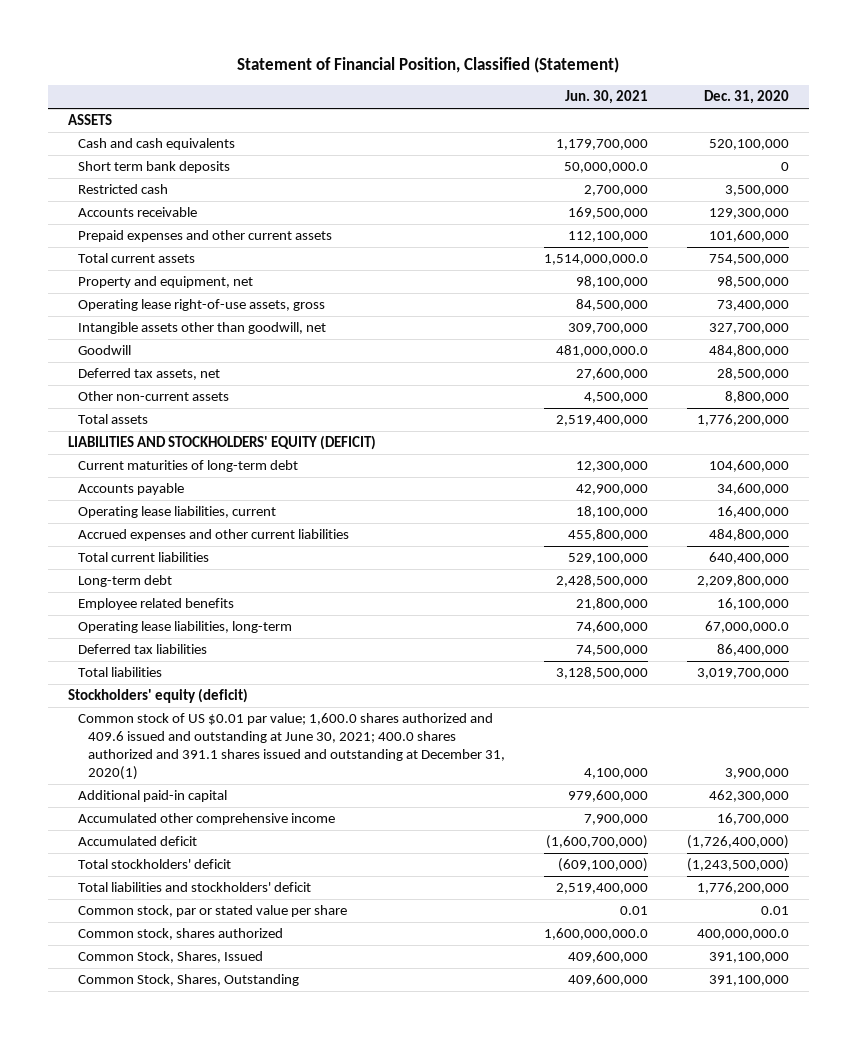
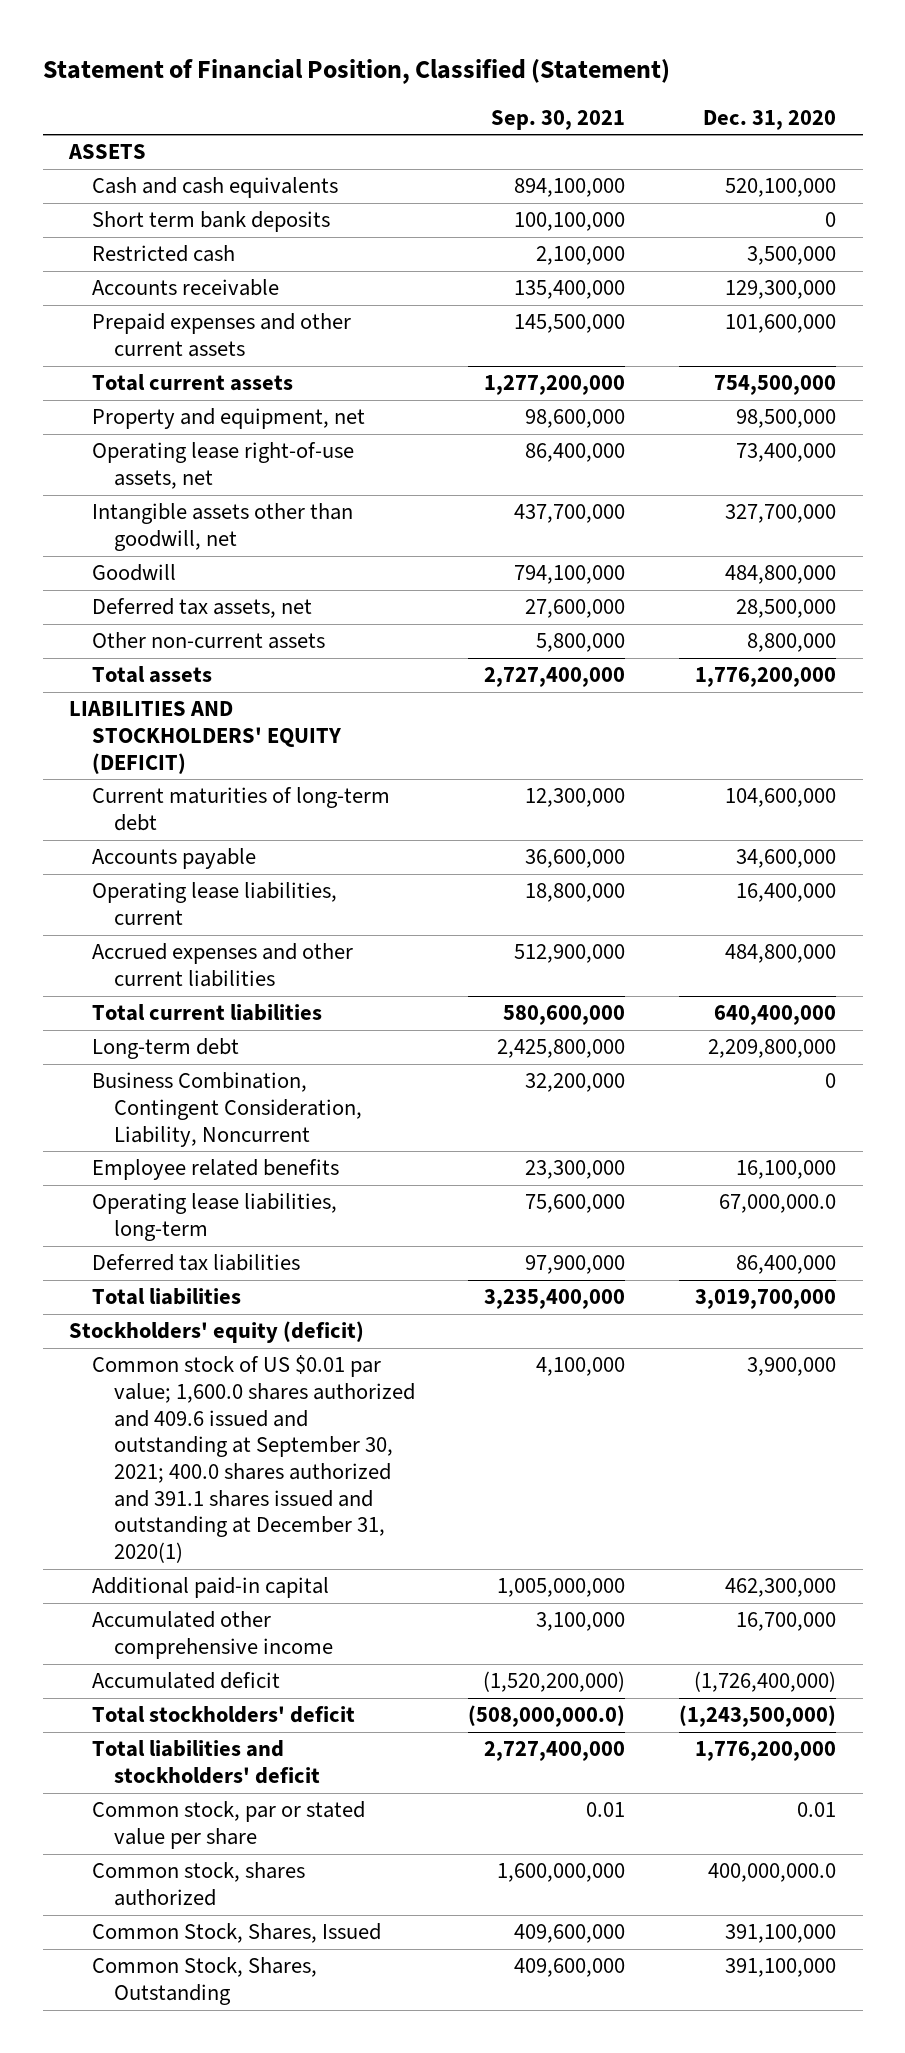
- | Jun. 30, 2021 | Dec. 31, 2020
+ | Sep. 30, 2021 | Dec. 31, 2020
- Operating lease right-of-use assets, gross | 84,500,000 | 73,400,000
+ Operating lease right-of-use assets, net | 86,400,000 | 73,400,000
+ Business Combination, Contingent Consideration, Liability, Noncurrent | 32,200,000 | 0
- Common stock of US $0.01 par value; 1,600.0 shares authorized and 409.6 issued and outstanding at June 30, 2021; 400.0 shares authorized and 391.1 shares issued and outstanding at December 31, 2020(1) | 4,100,000 | 3,900,000
+ Common stock of US $0.01 par value; 1,600.0 shares authorized and 409.6 issued and outstanding at September 30, 2021; 400.0 shares authorized and 391.1 shares issued and outstanding at December 31, 2020(1) | 4,100,000 | 3,900,000

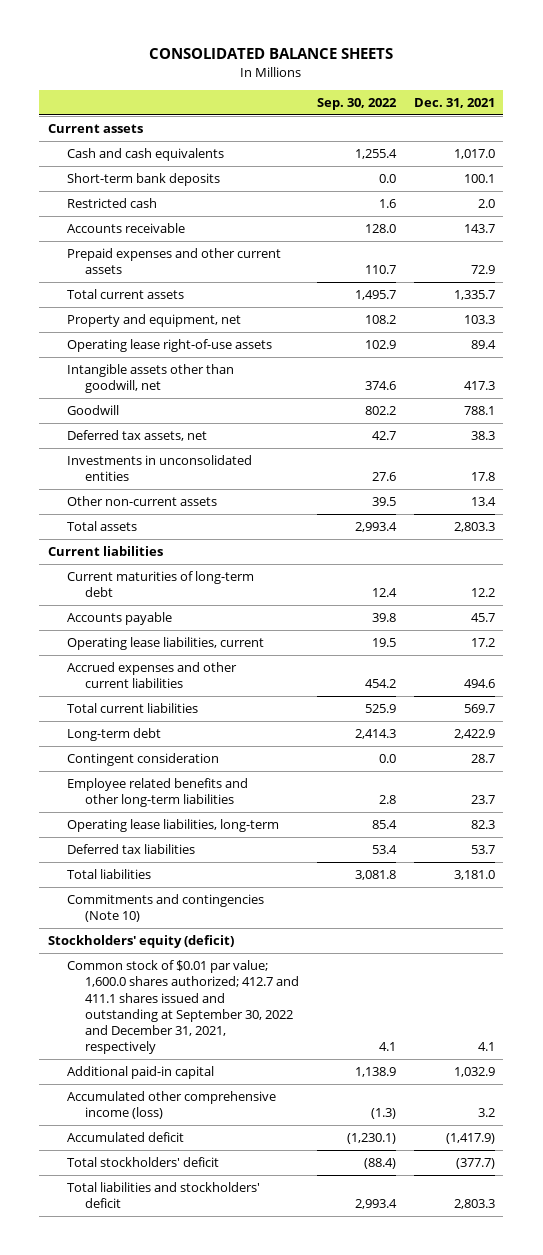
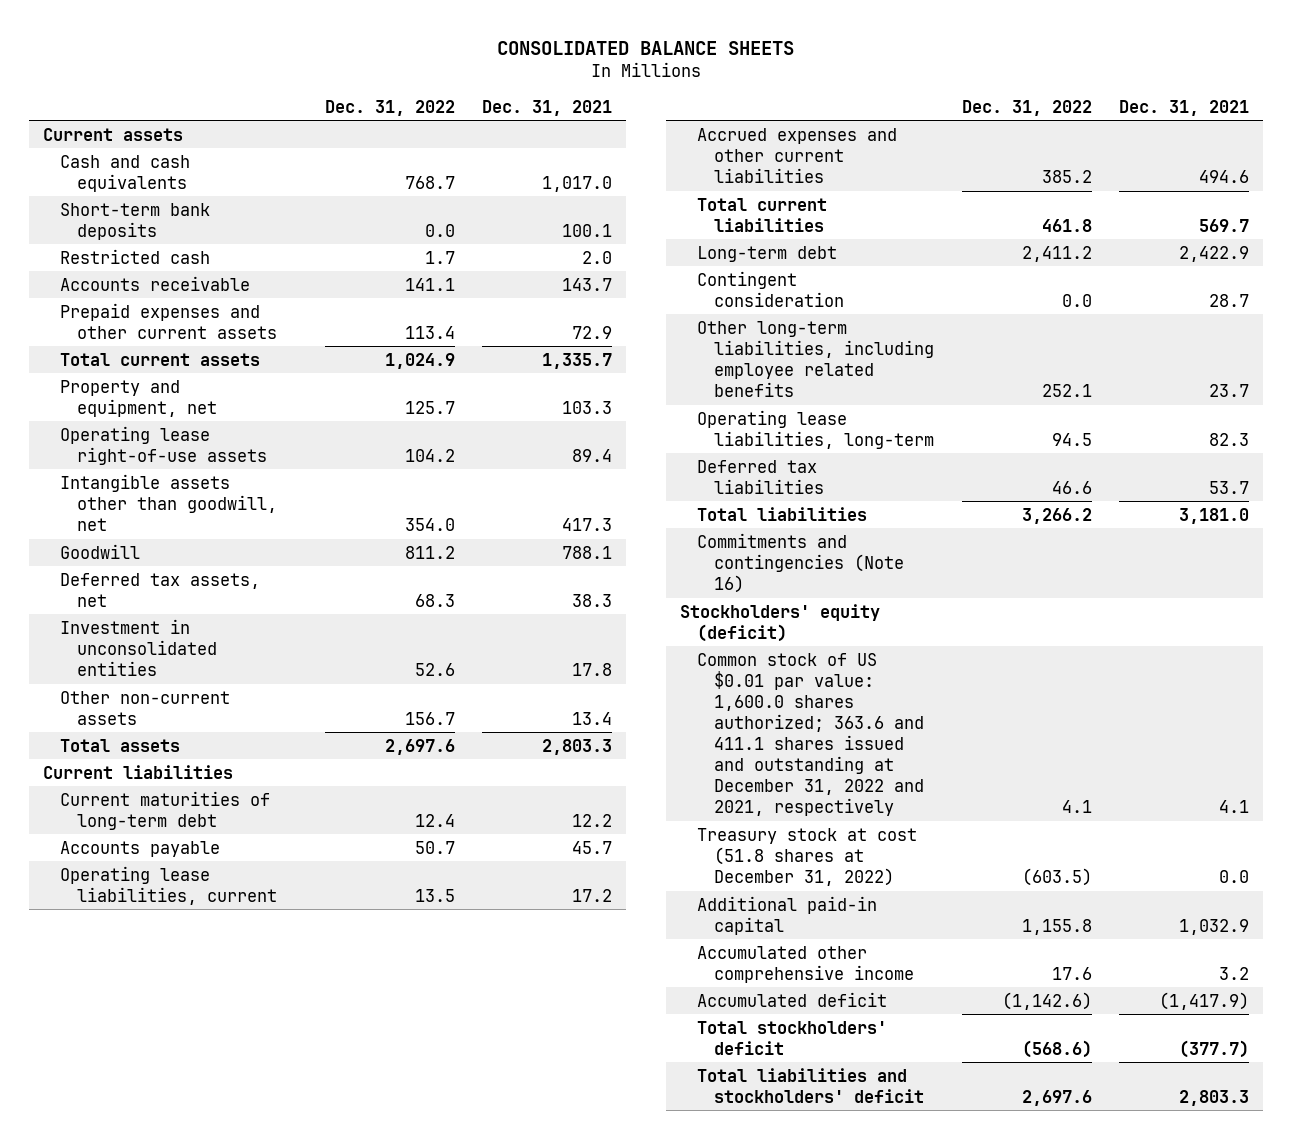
- | Sep. 30, 2022 | Dec. 31, 2021
+ | Dec. 31, 2022 | Dec. 31, 2021
- Investments in unconsolidated entities | 27.6 | 17.8
+ Investment in unconsolidated entities | 52.6 | 17.8
- Employee related benefits and other long-term liabilities | 2.8 | 23.7
+ Other long-term liabilities, including employee related benefits | 252.1 | 23.7
- Commitments and contingencies (Note 10)
+ Commitments and contingencies (Note 16)
- Common stock of $0.01 par value; 1,600.0 shares authorized; 412.7 and 411.1 shares issued and outstanding at September 30, 2022 and December 31, 2021, respectively | 4.1 | 4.1
+ Common stock of US $0.01 par value: 1,600.0 shares authorized; 363.6 and 411.1 shares issued and outstanding at December 31, 2022 and 2021, respectively | 4.1 | 4.1
+ Treasury stock at cost (51.8 shares at December 31, 2022) | (603.5) | 0.0
- Accumulated other comprehensive income (loss) | (1.3) | 3.2
+ Accumulated other comprehensive income | 17.6 | 3.2

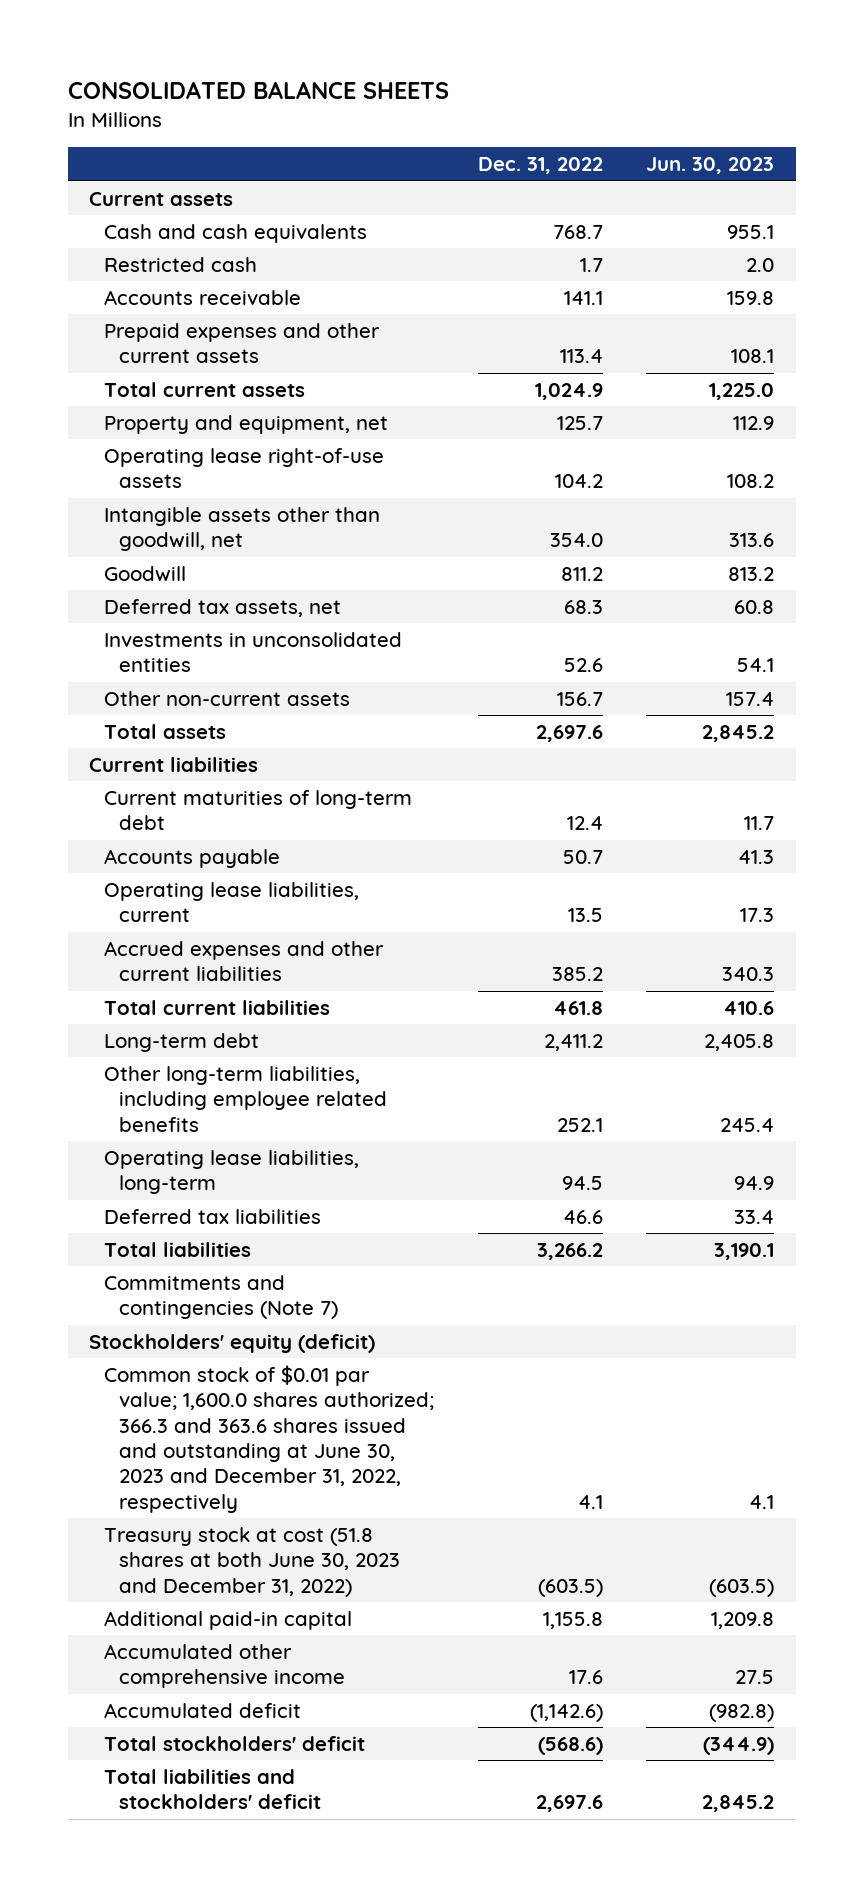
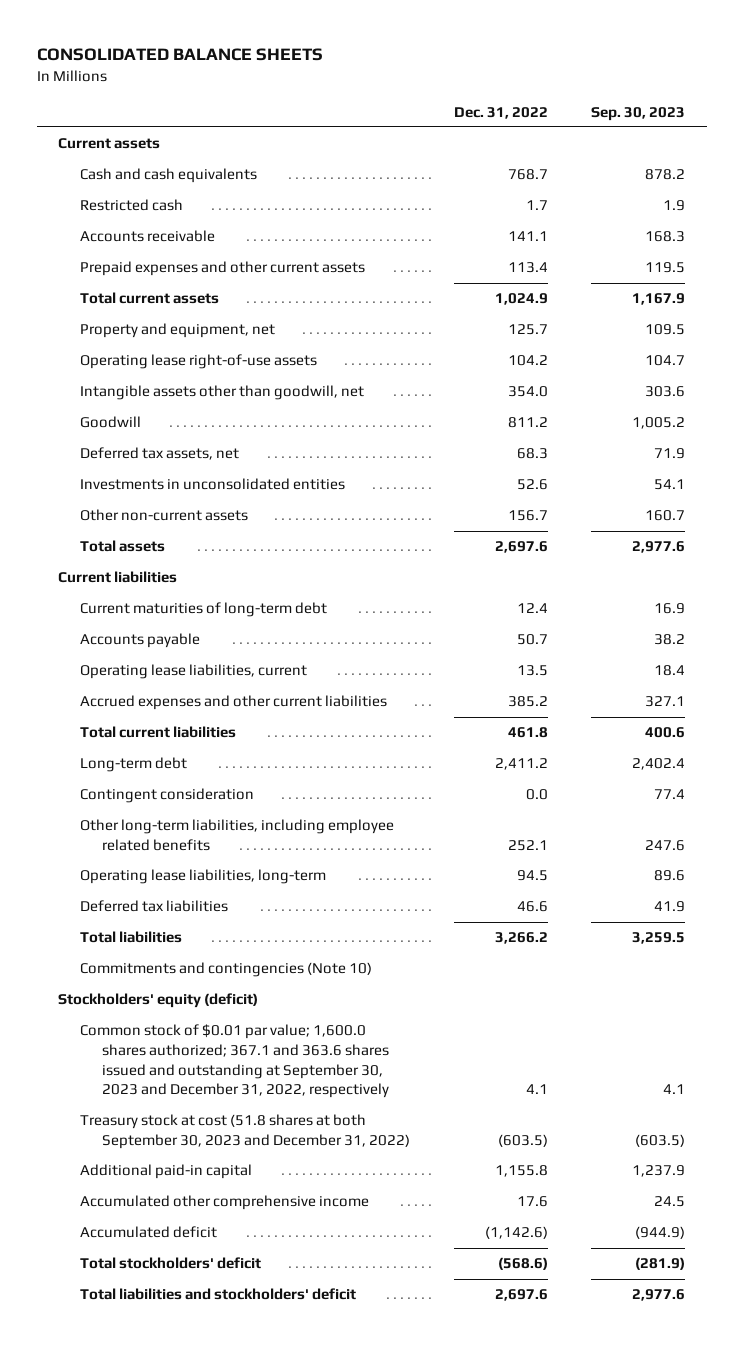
- | Dec. 31, 2022 | Jun. 30, 2023
+ | Dec. 31, 2022 | Sep. 30, 2023
+ Contingent consideration | 0.0 | 77.4
- Commitments and contingencies (Note 7)
+ Commitments and contingencies (Note 10)
- Common stock of $0.01 par value; 1,600.0 shares authorized; 366.3 and 363.6 shares issued and outstanding at June 30, 2023 and December 31, 2022, respectively | 4.1 | 4.1
- Treasury stock at cost (51.8 shares at both June 30, 2023 and December 31, 2022) | (603.5) | (603.5)
+ Common stock of $0.01 par value; 1,600.0 shares authorized; 367.1 and 363.6 shares issued and outstanding at September 30, 2023 and December 31, 2022, respectively | 4.1 | 4.1
+ Treasury stock at cost (51.8 shares at both September 30, 2023 and December 31, 2022) | (603.5) | (603.5)

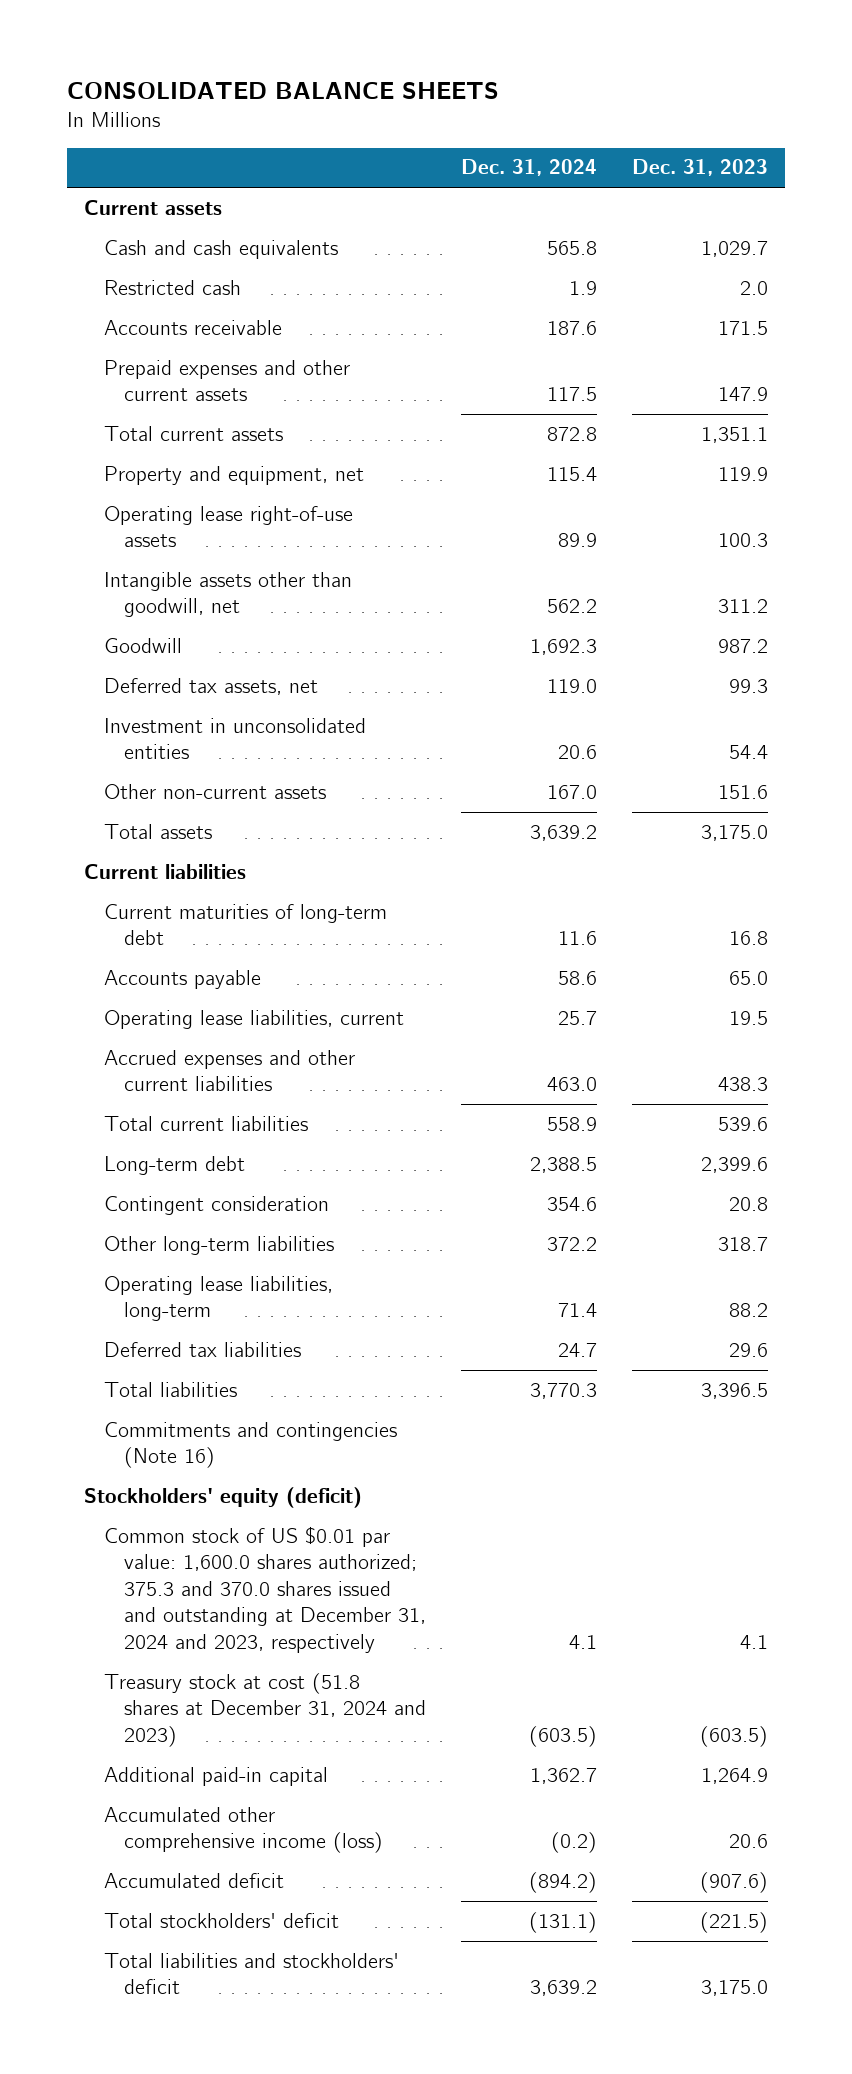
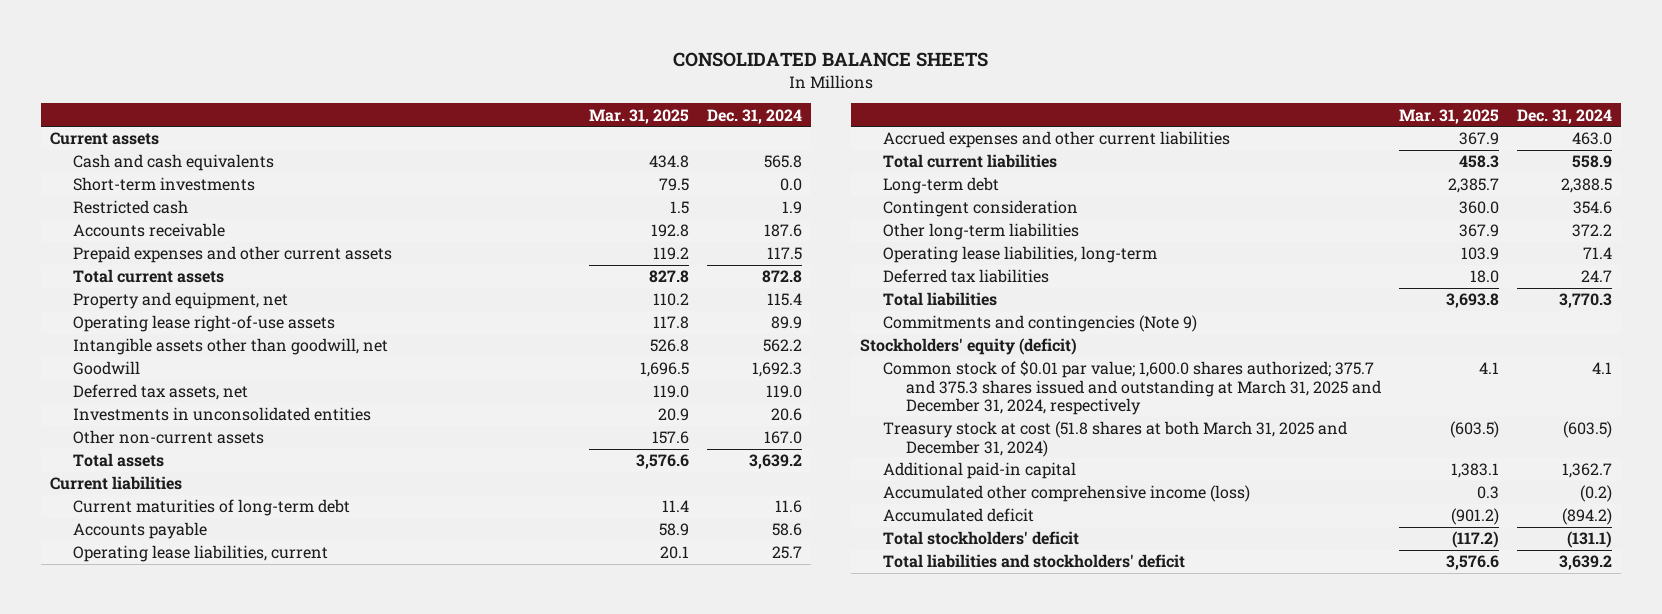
- | Dec. 31, 2024 | Dec. 31, 2023
+ | Mar. 31, 2025 | Dec. 31, 2024
+ Short-term investments | 79.5 | 0.0
- Investment in unconsolidated entities | 20.6 | 54.4
+ Investments in unconsolidated entities | 20.9 | 20.6
- Commitments and contingencies (Note 16)
+ Commitments and contingencies (Note 9)
- Common stock of US $0.01 par value: 1,600.0 shares authorized; 375.3 and 370.0 shares issued and outstanding at December 31, 2024 and 2023, respectively | 4.1 | 4.1
- Treasury stock at cost (51.8 shares at December 31, 2024 and 2023) | (603.5) | (603.5)
+ Common stock of $0.01 par value; 1,600.0 shares authorized; 375.7 and 375.3 shares issued and outstanding at March 31, 2025 and December 31, 2024, respectively | 4.1 | 4.1
+ Treasury stock at cost (51.8 shares at both March 31, 2025 and December 31, 2024) | (603.5) | (603.5)

